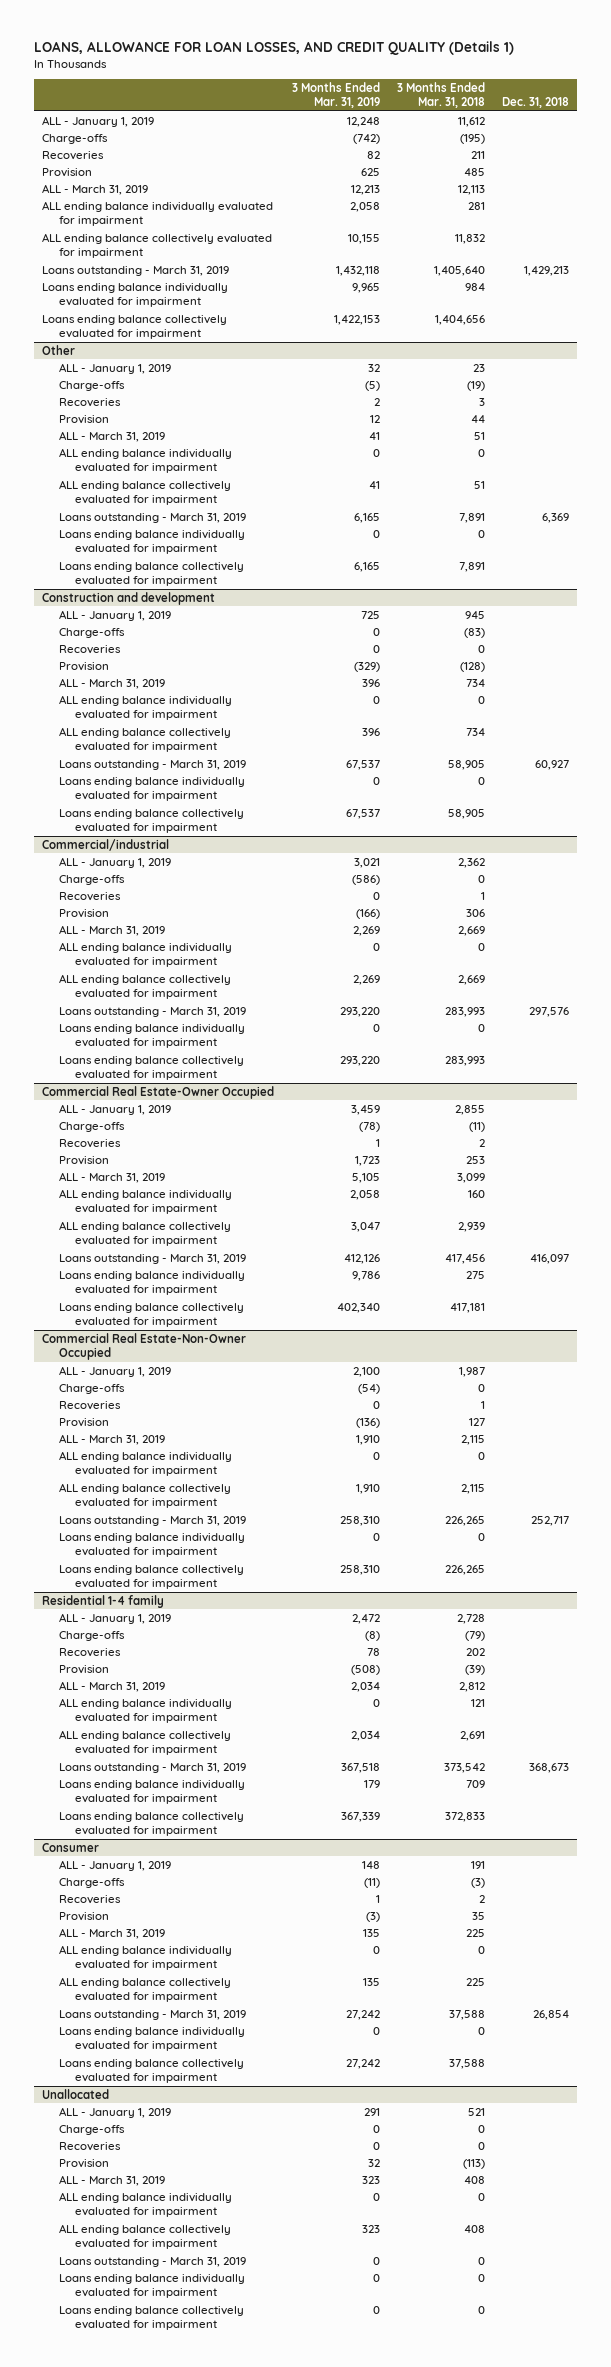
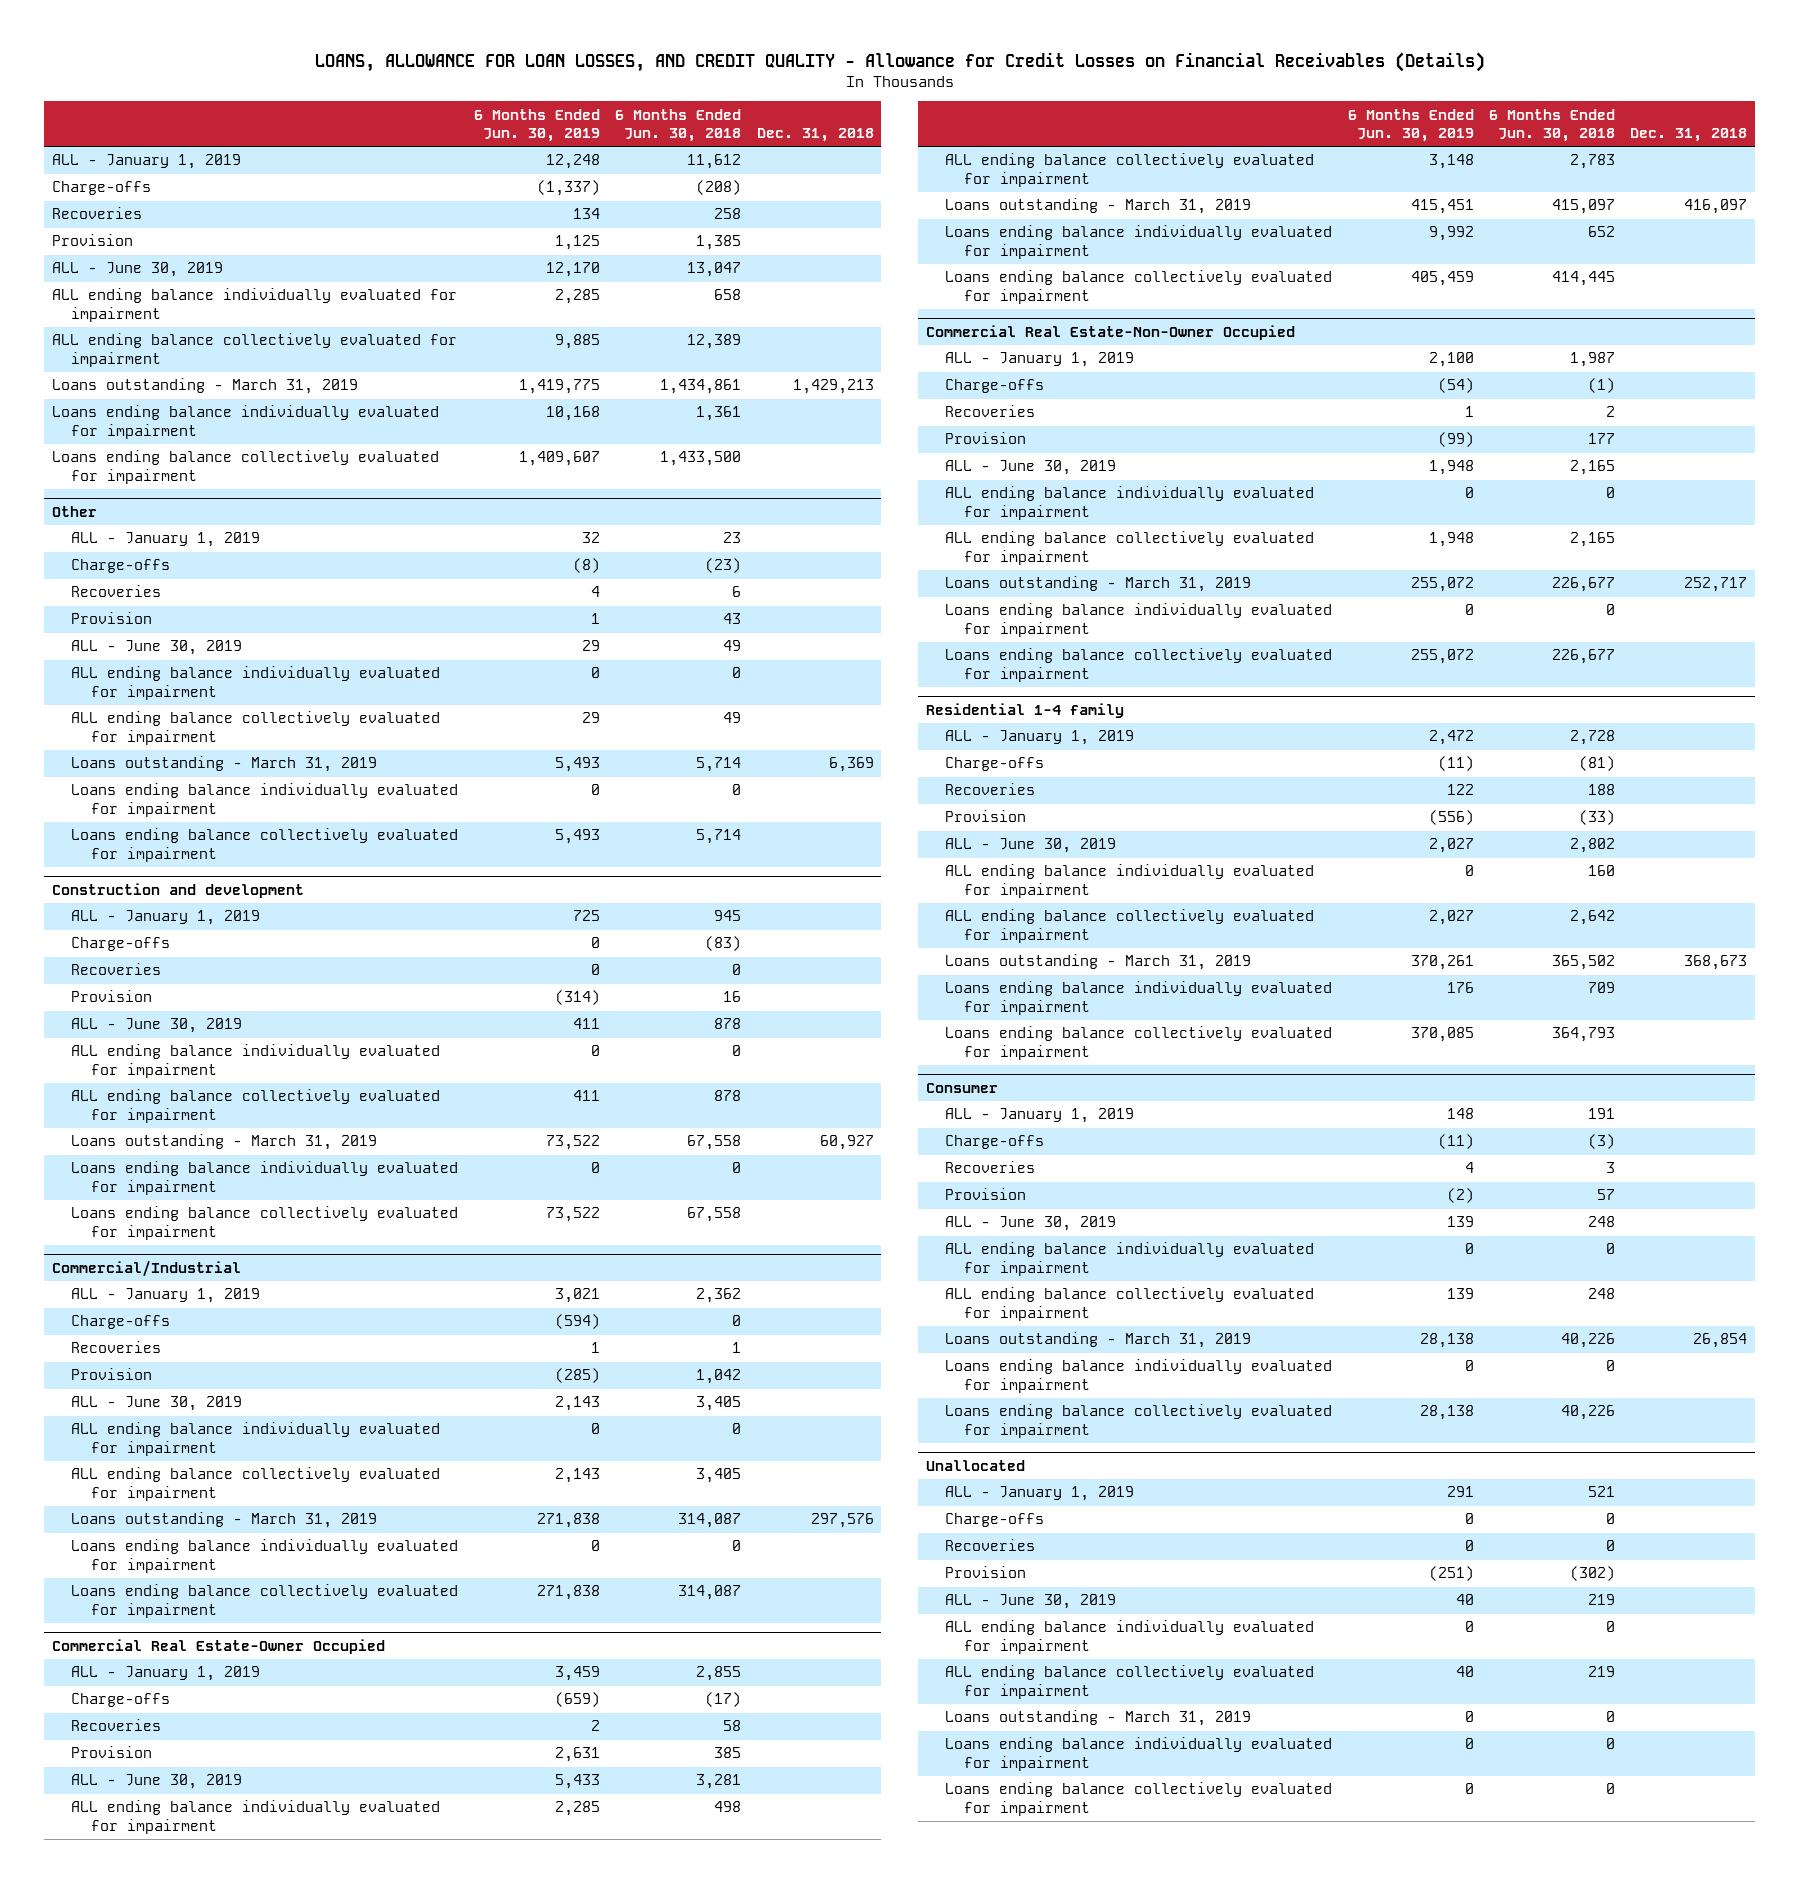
- LOANS, ALLOWANCE FOR LOAN LOSSES, AND CREDIT QUALITY (Details 1)
+ LOANS, ALLOWANCE FOR LOAN LOSSES, AND CREDIT QUALITY - Allowance for Credit Losses on Financial Receivables (Details)
- | 3 Months Ended Mar. 31, 2019 | 3 Months Ended Mar. 31, 2018 | Dec. 31, 2018
+ | 6 Months Ended Jun. 30, 2019 | 6 Months Ended Jun. 30, 2018 | Dec. 31, 2018
- ALL - March 31, 2019 | 12,213 | 12,113 |
+ ALL - June 30, 2019 | 12,170 | 13,047 |
@ Other
- ALL - March 31, 2019 | 41 | 51 |
+ ALL - June 30, 2019 | 29 | 49 |
@ Construction and development
- ALL - March 31, 2019 | 396 | 734 |
+ ALL - June 30, 2019 | 411 | 878 |
- Commercial/industrial
+ Commercial/Industrial
- ALL - March 31, 2019 | 2,269 | 2,669 |
+ ALL - June 30, 2019 | 2,143 | 3,405 |
@ Commercial Real Estate-Owner Occupied
- ALL - March 31, 2019 | 5,105 | 3,099 |
+ ALL - June 30, 2019 | 5,433 | 3,281 |
@ Commercial Real Estate-Non-Owner Occupied
- ALL - March 31, 2019 | 1,910 | 2,115 |
+ ALL - June 30, 2019 | 1,948 | 2,165 |
@ Residential 1-4 family
- ALL - March 31, 2019 | 2,034 | 2,812 |
+ ALL - June 30, 2019 | 2,027 | 2,802 |
@ Consumer
- ALL - March 31, 2019 | 135 | 225 |
+ ALL - June 30, 2019 | 139 | 248 |
@ Unallocated
- ALL - March 31, 2019 | 323 | 408 |
+ ALL - June 30, 2019 | 40 | 219 |

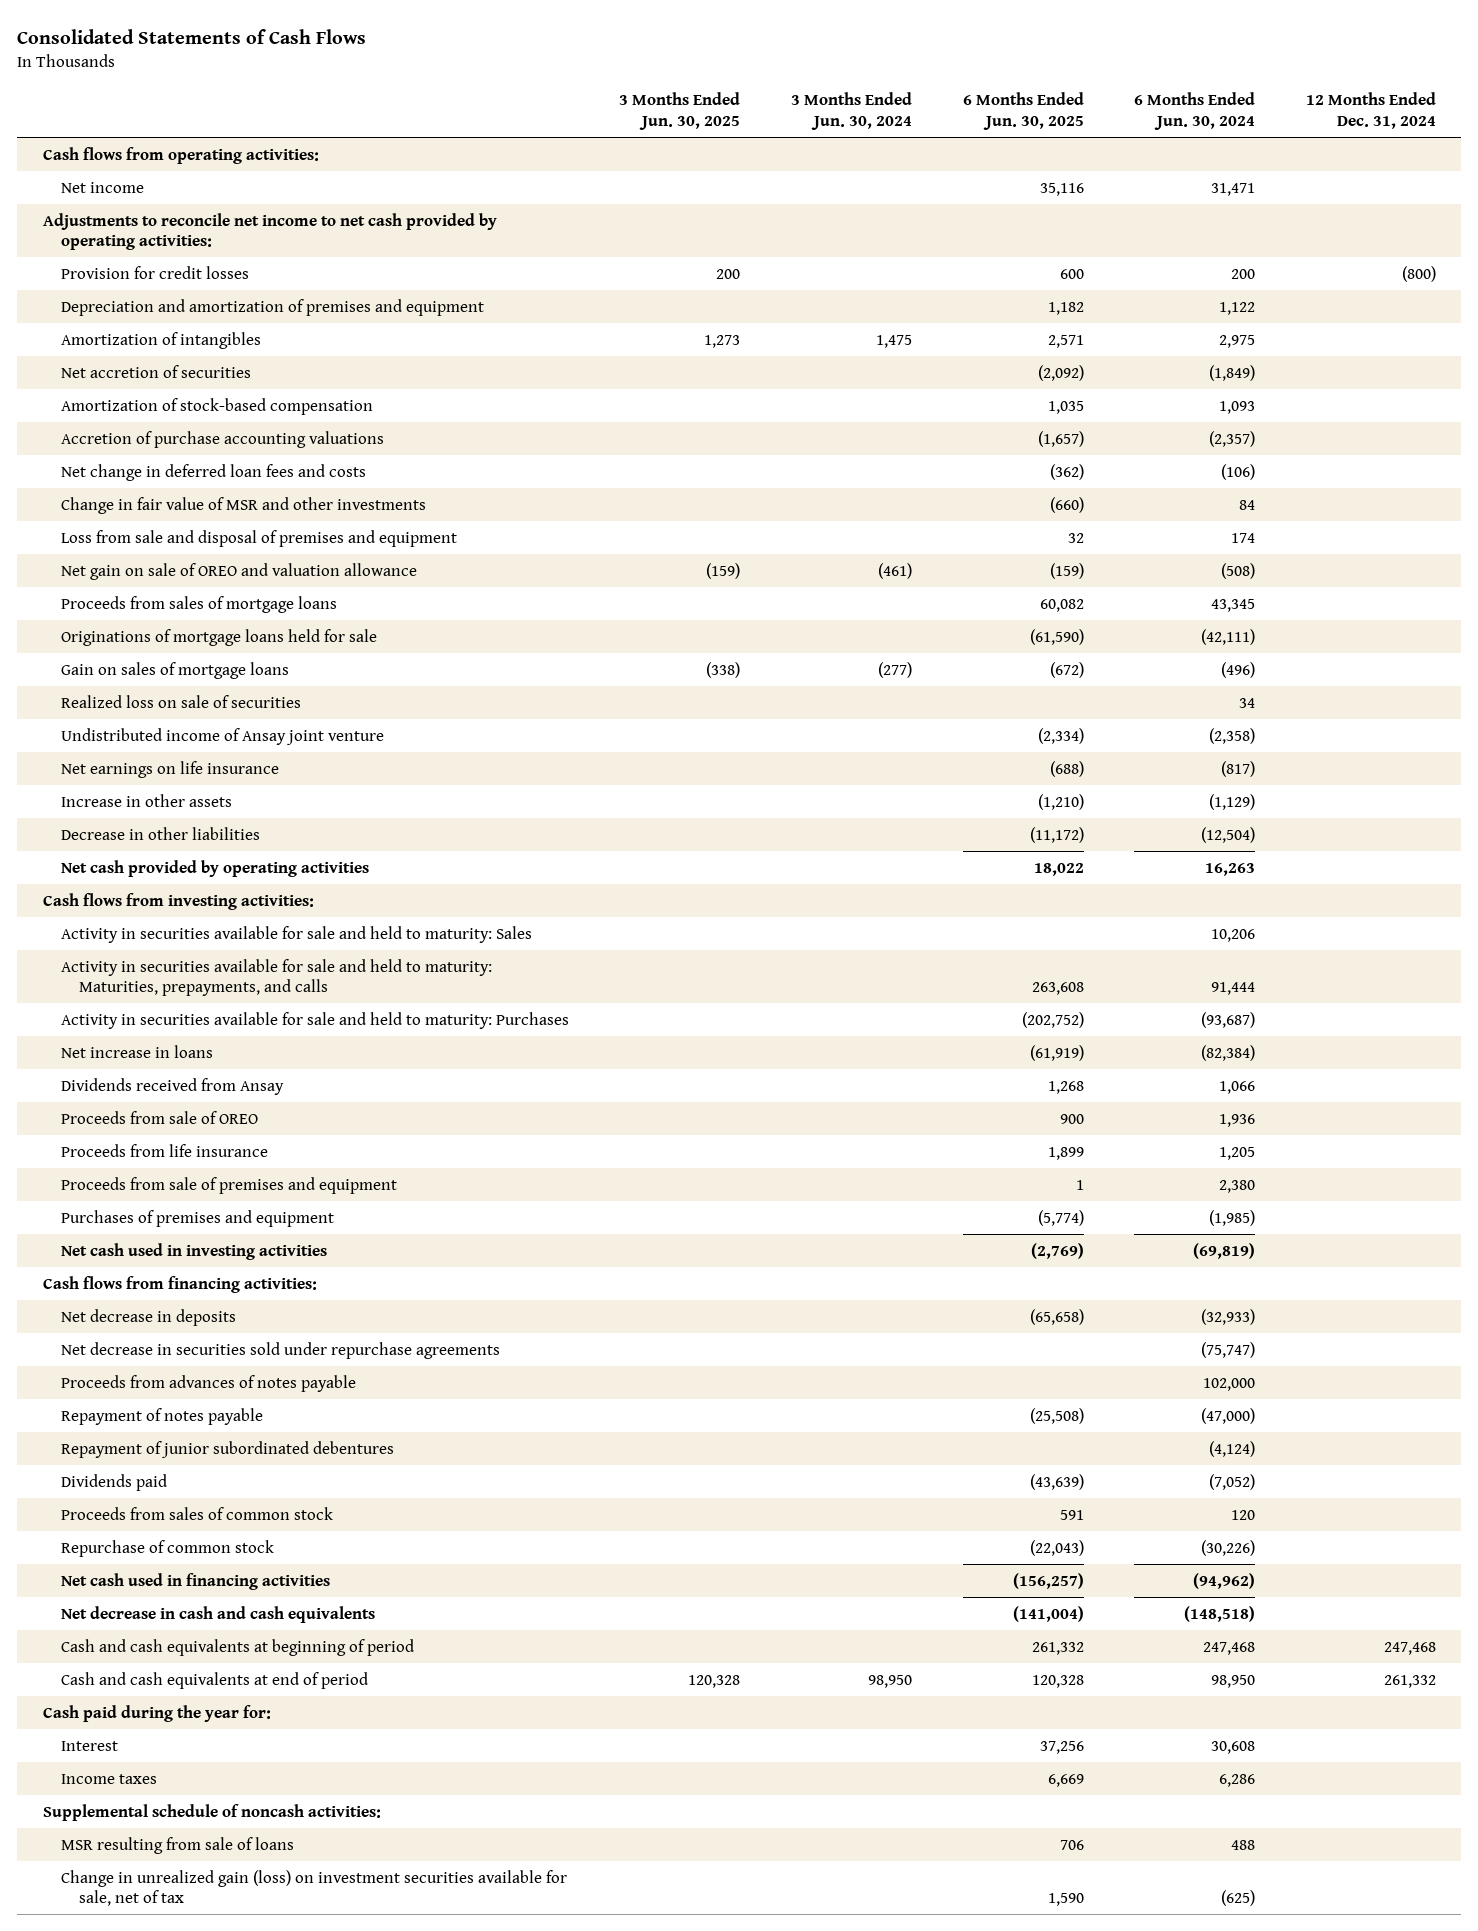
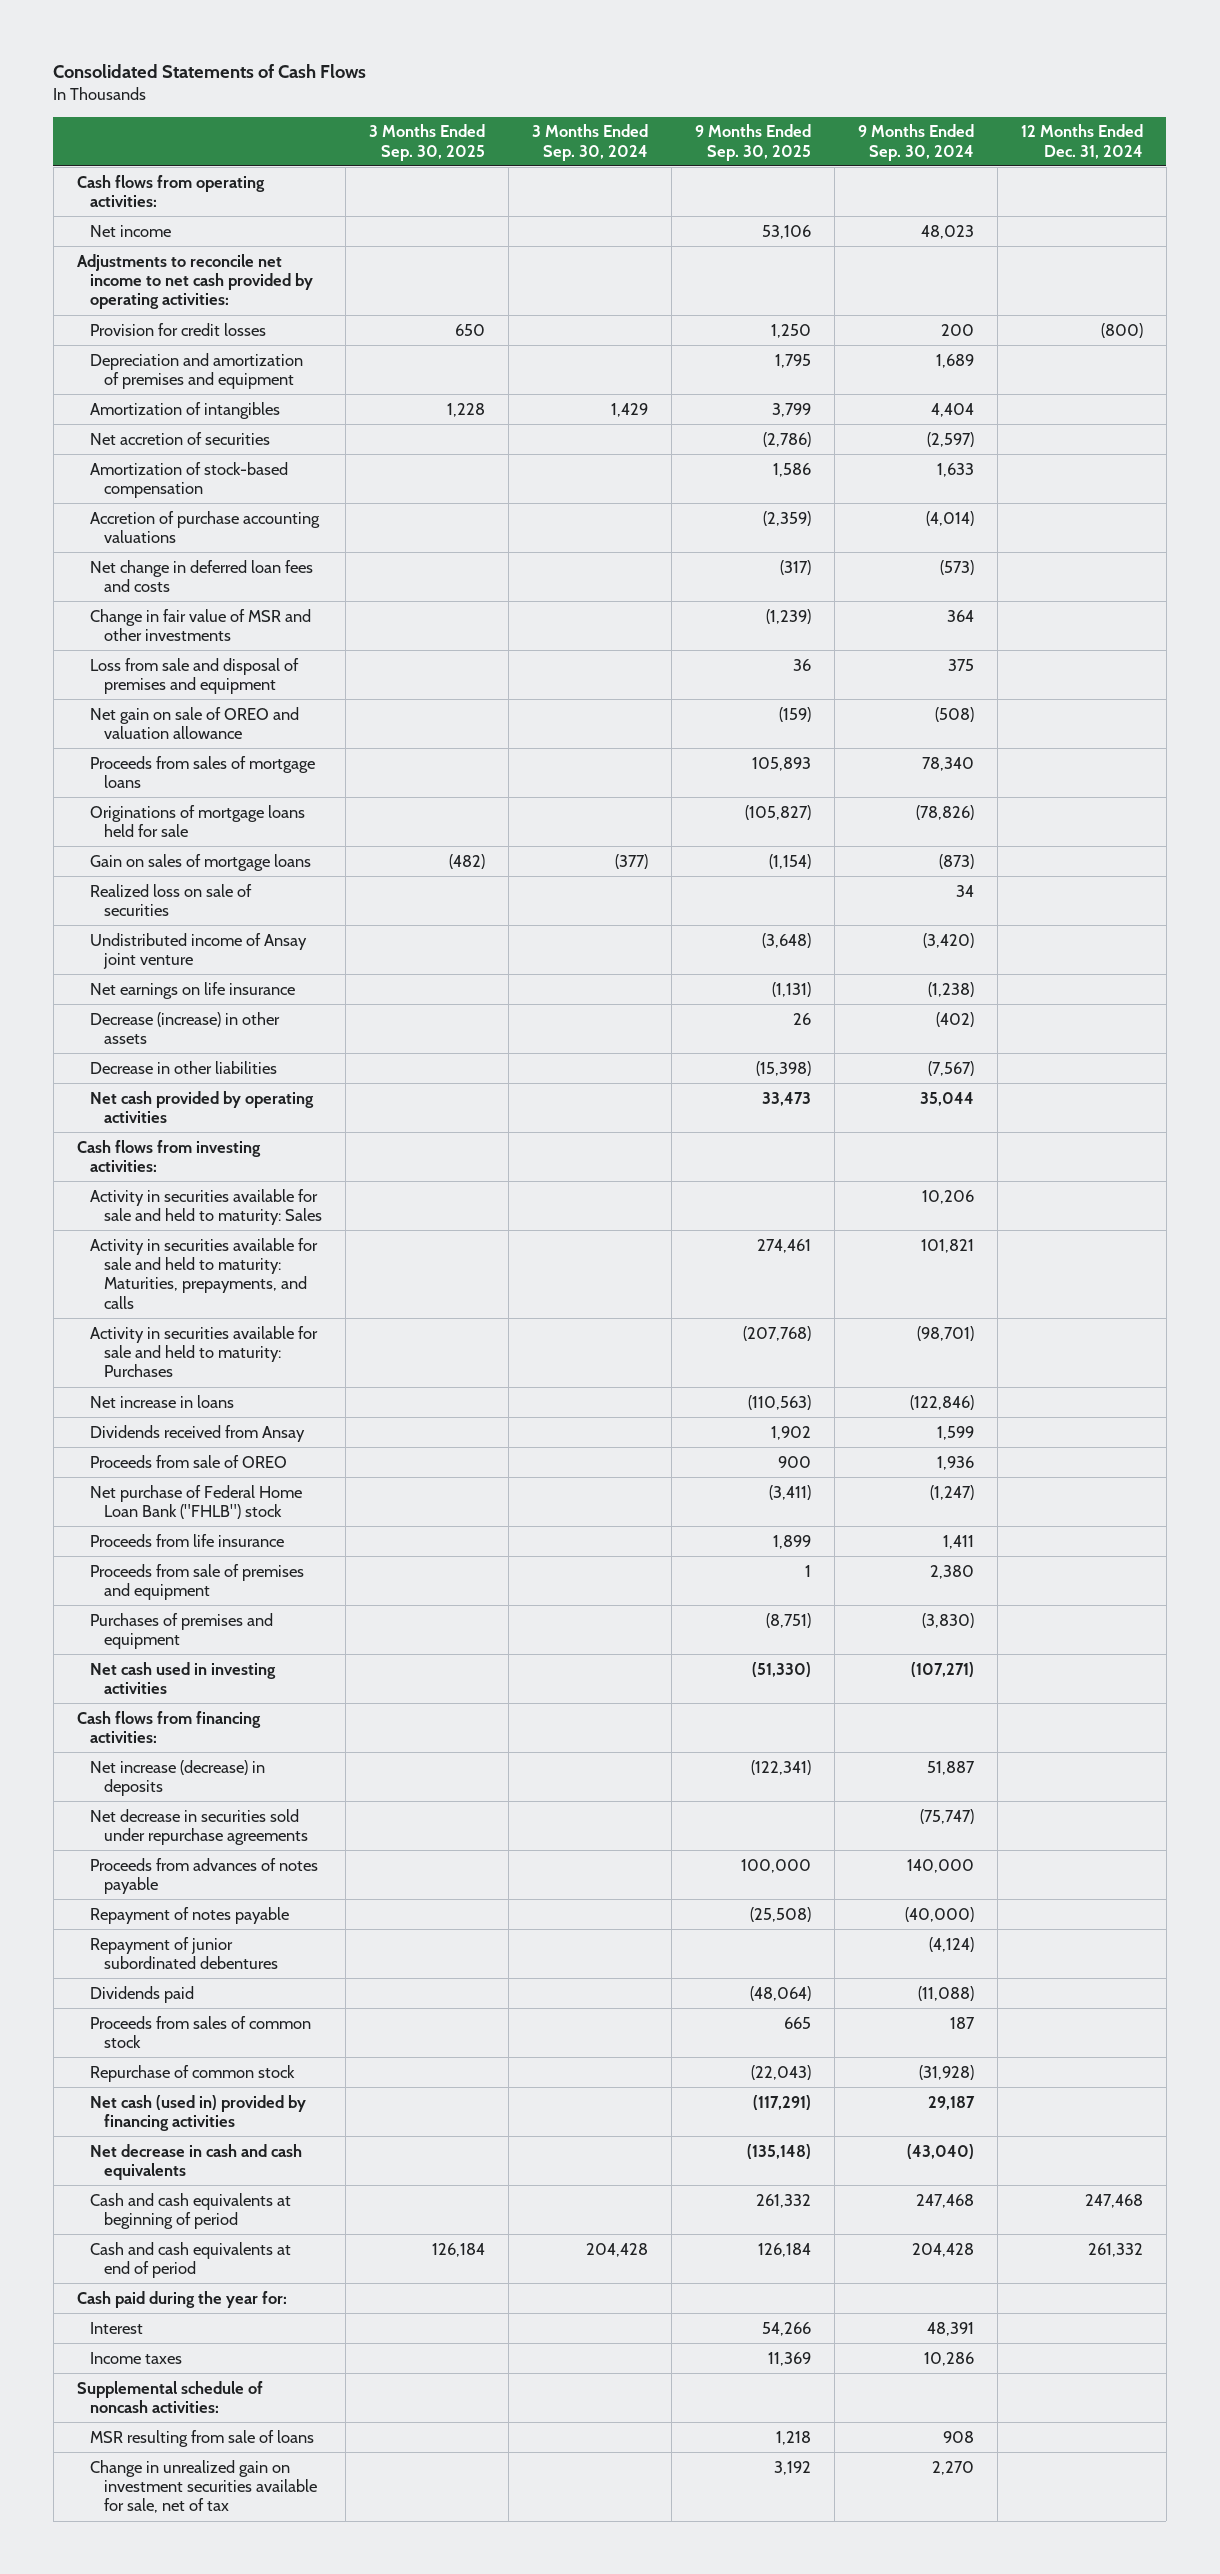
- | 3 Months Ended Jun. 30, 2025 | 3 Months Ended Jun. 30, 2024 | 6 Months Ended Jun. 30, 2025 | 6 Months Ended Jun. 30, 2024 | 12 Months Ended Dec. 31, 2024
+ | 3 Months Ended Sep. 30, 2025 | 3 Months Ended Sep. 30, 2024 | 9 Months Ended Sep. 30, 2025 | 9 Months Ended Sep. 30, 2024 | 12 Months Ended Dec. 31, 2024
- Increase in other assets | | | (1,210) | (1,129) |
+ Decrease (increase) in other assets | | | 26 | (402) |
+ Net purchase of Federal Home Loan Bank ("FHLB") stock | | | (3,411) | (1,247) |
- Net decrease in deposits | | | (65,658) | (32,933) |
+ Net increase (decrease) in deposits | | | (122,341) | 51,887 |
- Net cash used in financing activities | | | (156,257) | (94,962) |
+ Net cash (used in) provided by financing activities | | | (117,291) | 29,187 |
- Change in unrealized gain (loss) on investment securities available for sale, net of tax | | | 1,590 | (625) |
+ Change in unrealized gain on investment securities available for sale, net of tax | | | 3,192 | 2,270 |

